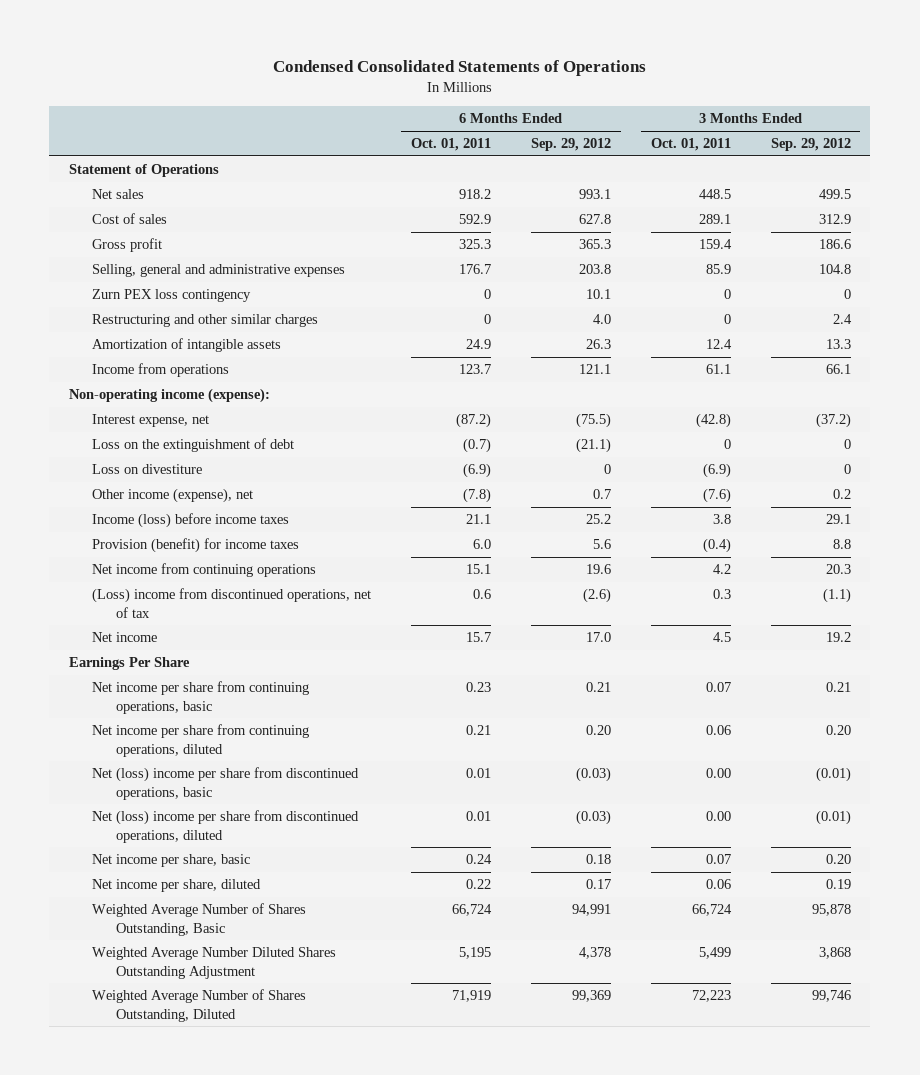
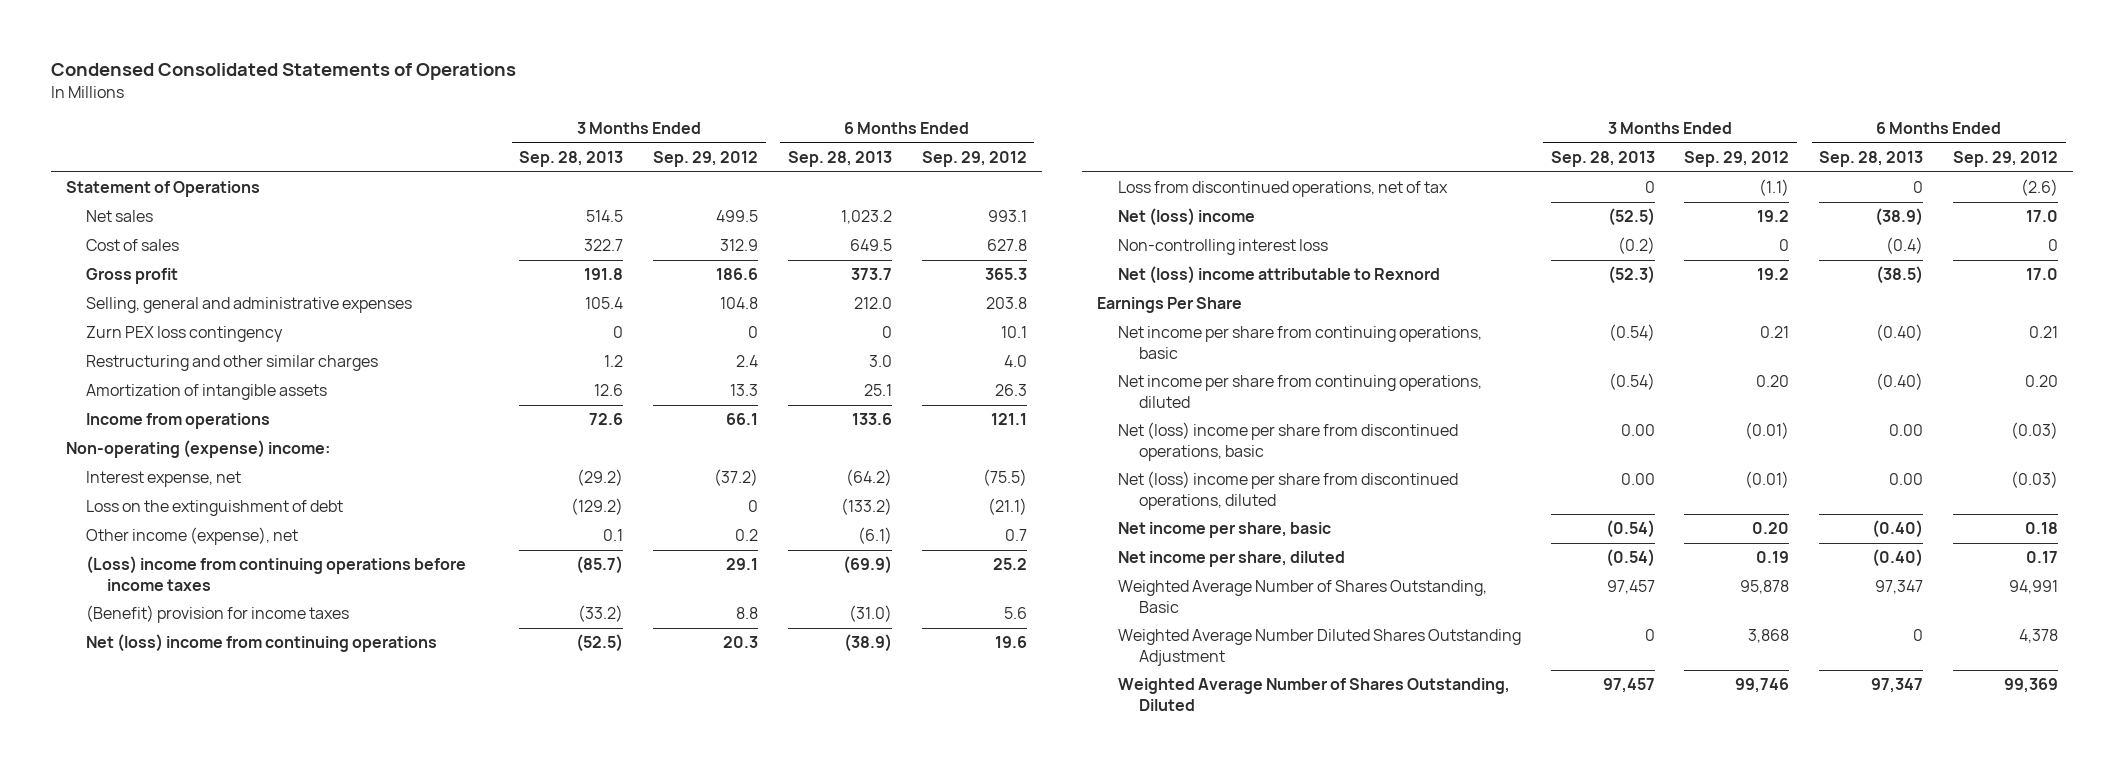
- | 6 Months Ended Oct. 01, 2011 | 6 Months Ended Sep. 29, 2012 | 3 Months Ended Oct. 01, 2011 | 3 Months Ended Sep. 29, 2012
+ | 3 Months Ended Sep. 28, 2013 | 3 Months Ended Sep. 29, 2012 | 6 Months Ended Sep. 28, 2013 | 6 Months Ended Sep. 29, 2012
- Non-operating income (expense):
+ Non-operating (expense) income:
- Loss on divestiture | (6.9) | 0 | (6.9) | 0
- Income (loss) before income taxes | 21.1 | 25.2 | 3.8 | 29.1
- Provision (benefit) for income taxes | 6.0 | 5.6 | (0.4) | 8.8
- Net income from continuing operations | 15.1 | 19.6 | 4.2 | 20.3
- (Loss) income from discontinued operations, net of tax | 0.6 | (2.6) | 0.3 | (1.1)
- Net income | 15.7 | 17.0 | 4.5 | 19.2
+ (Loss) income from continuing operations before income taxes | (85.7) | 29.1 | (69.9) | 25.2
+ (Benefit) provision for income taxes | (33.2) | 8.8 | (31.0) | 5.6
+ Net (loss) income from continuing operations | (52.5) | 20.3 | (38.9) | 19.6
+ Loss from discontinued operations, net of tax | 0 | (1.1) | 0 | (2.6)
+ Net (loss) income | (52.5) | 19.2 | (38.9) | 17.0
+ Non-controlling interest loss | (0.2) | 0 | (0.4) | 0
+ Net (loss) income attributable to Rexnord | (52.3) | 19.2 | (38.5) | 17.0

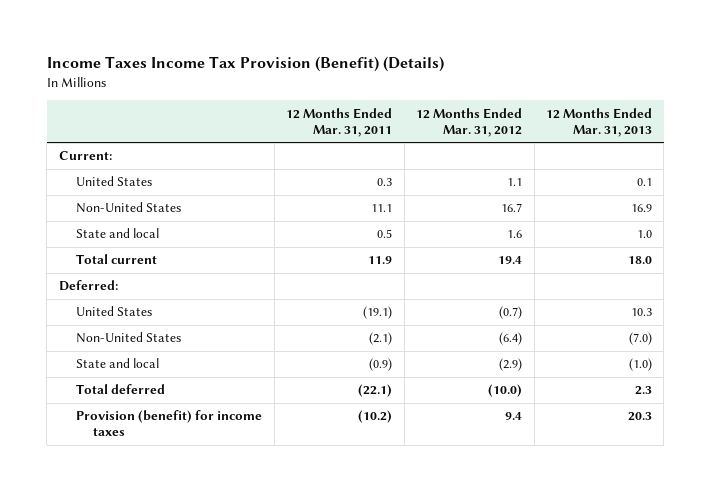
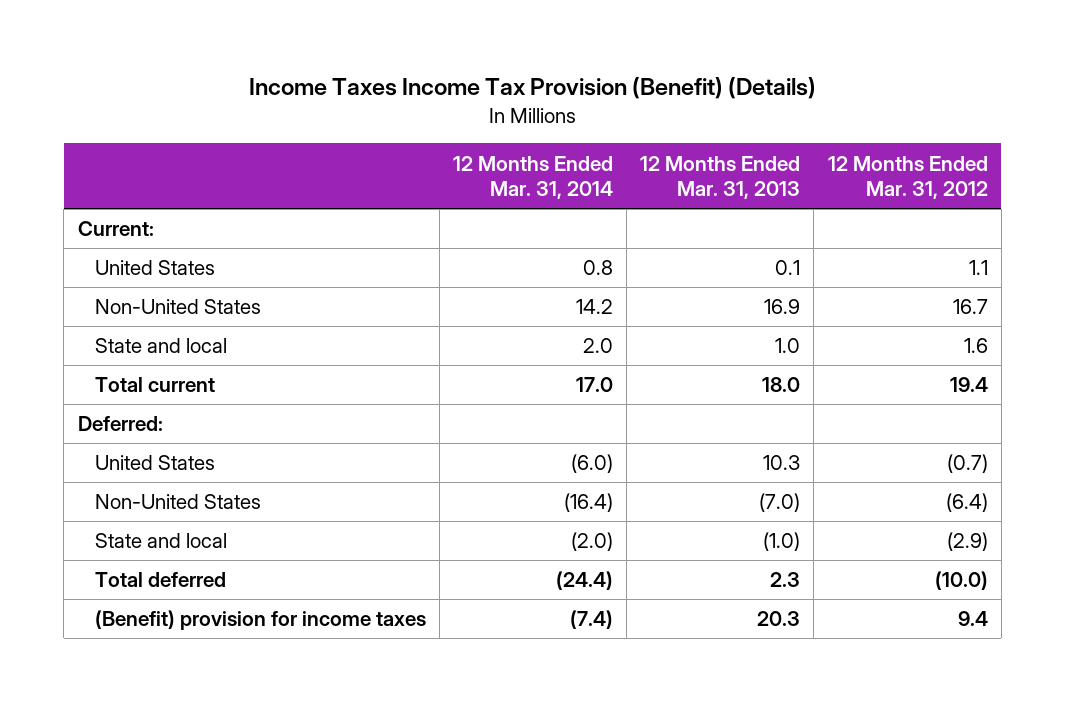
- | 12 Months Ended Mar. 31, 2011 | 12 Months Ended Mar. 31, 2012 | 12 Months Ended Mar. 31, 2013
+ | 12 Months Ended Mar. 31, 2014 | 12 Months Ended Mar. 31, 2013 | 12 Months Ended Mar. 31, 2012
- Provision (benefit) for income taxes | (10.2) | 9.4 | 20.3
+ (Benefit) provision for income taxes | (7.4) | 20.3 | 9.4

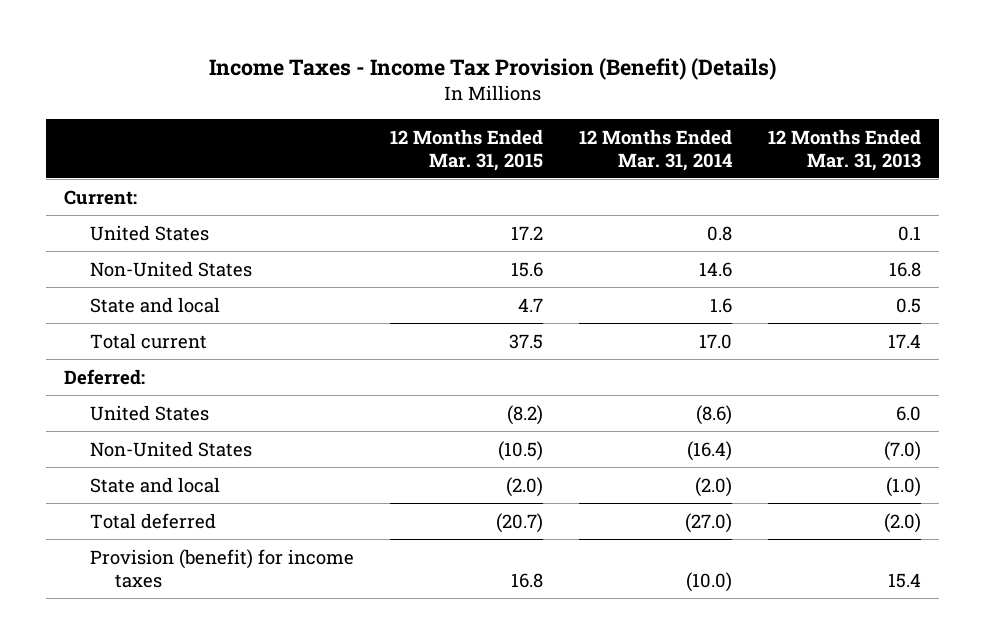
- Income Taxes Income Tax Provision (Benefit) (Details)
+ Income Taxes - Income Tax Provision (Benefit) (Details)
- | 12 Months Ended Mar. 31, 2014 | 12 Months Ended Mar. 31, 2013 | 12 Months Ended Mar. 31, 2012
+ | 12 Months Ended Mar. 31, 2015 | 12 Months Ended Mar. 31, 2014 | 12 Months Ended Mar. 31, 2013
- Non-United States | 14.2 | 16.9 | 16.7
- State and local | 2.0 | 1.0 | 1.6
- Total current | 17.0 | 18.0 | 19.4
+ Non-United States | 15.6 | 14.6 | 16.8
+ State and local | 4.7 | 1.6 | 0.5
+ Total current | 37.5 | 17.0 | 17.4
- United States | (6.0) | 10.3 | (0.7)
+ United States | (8.2) | (8.6) | 6.0
- Total deferred | (24.4) | 2.3 | (10.0)
- (Benefit) provision for income taxes | (7.4) | 20.3 | 9.4
+ Total deferred | (20.7) | (27.0) | (2.0)
+ Provision (benefit) for income taxes | 16.8 | (10.0) | 15.4

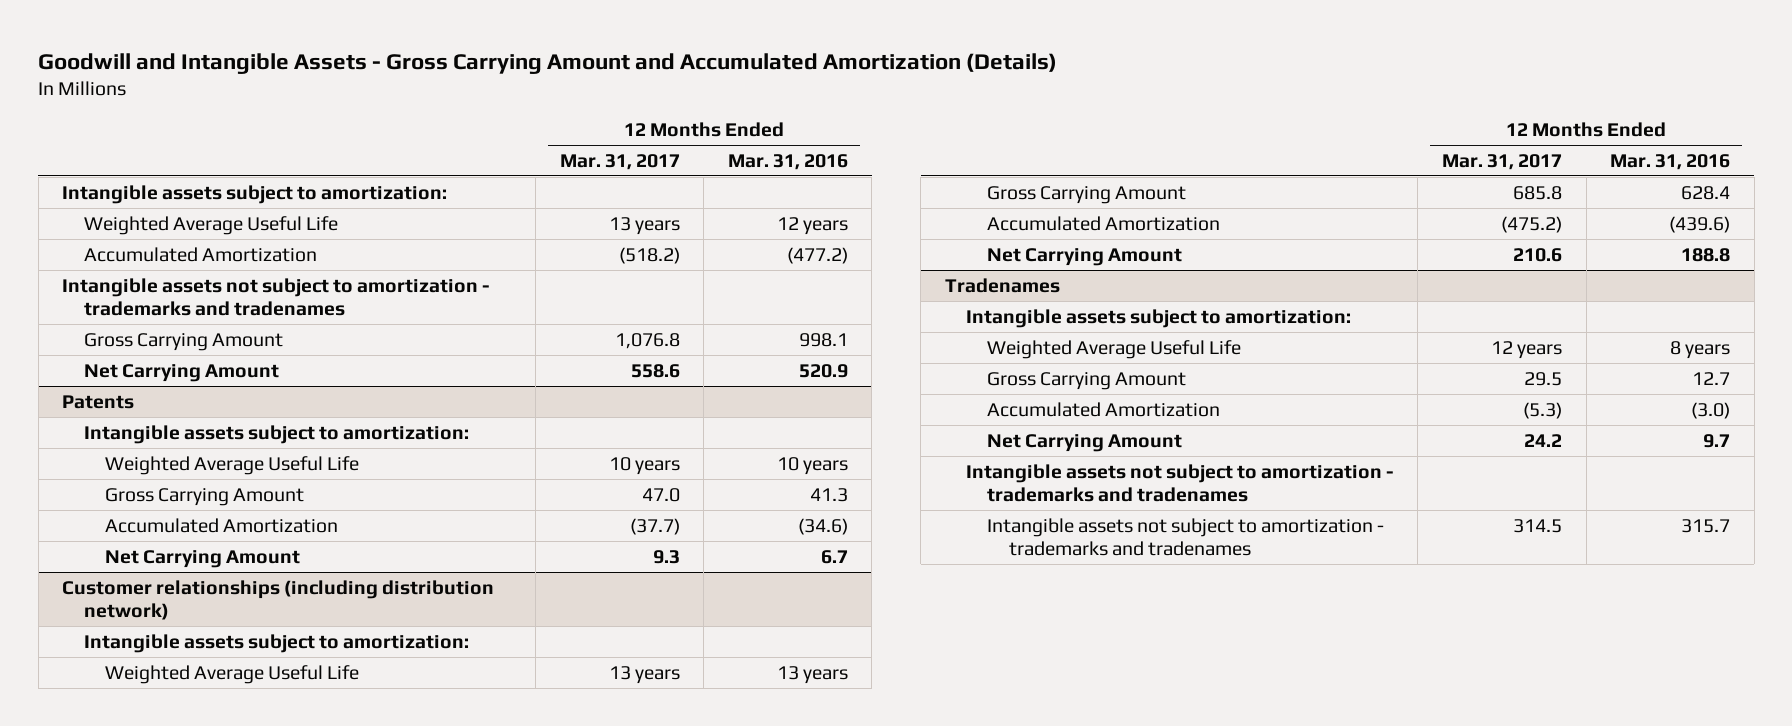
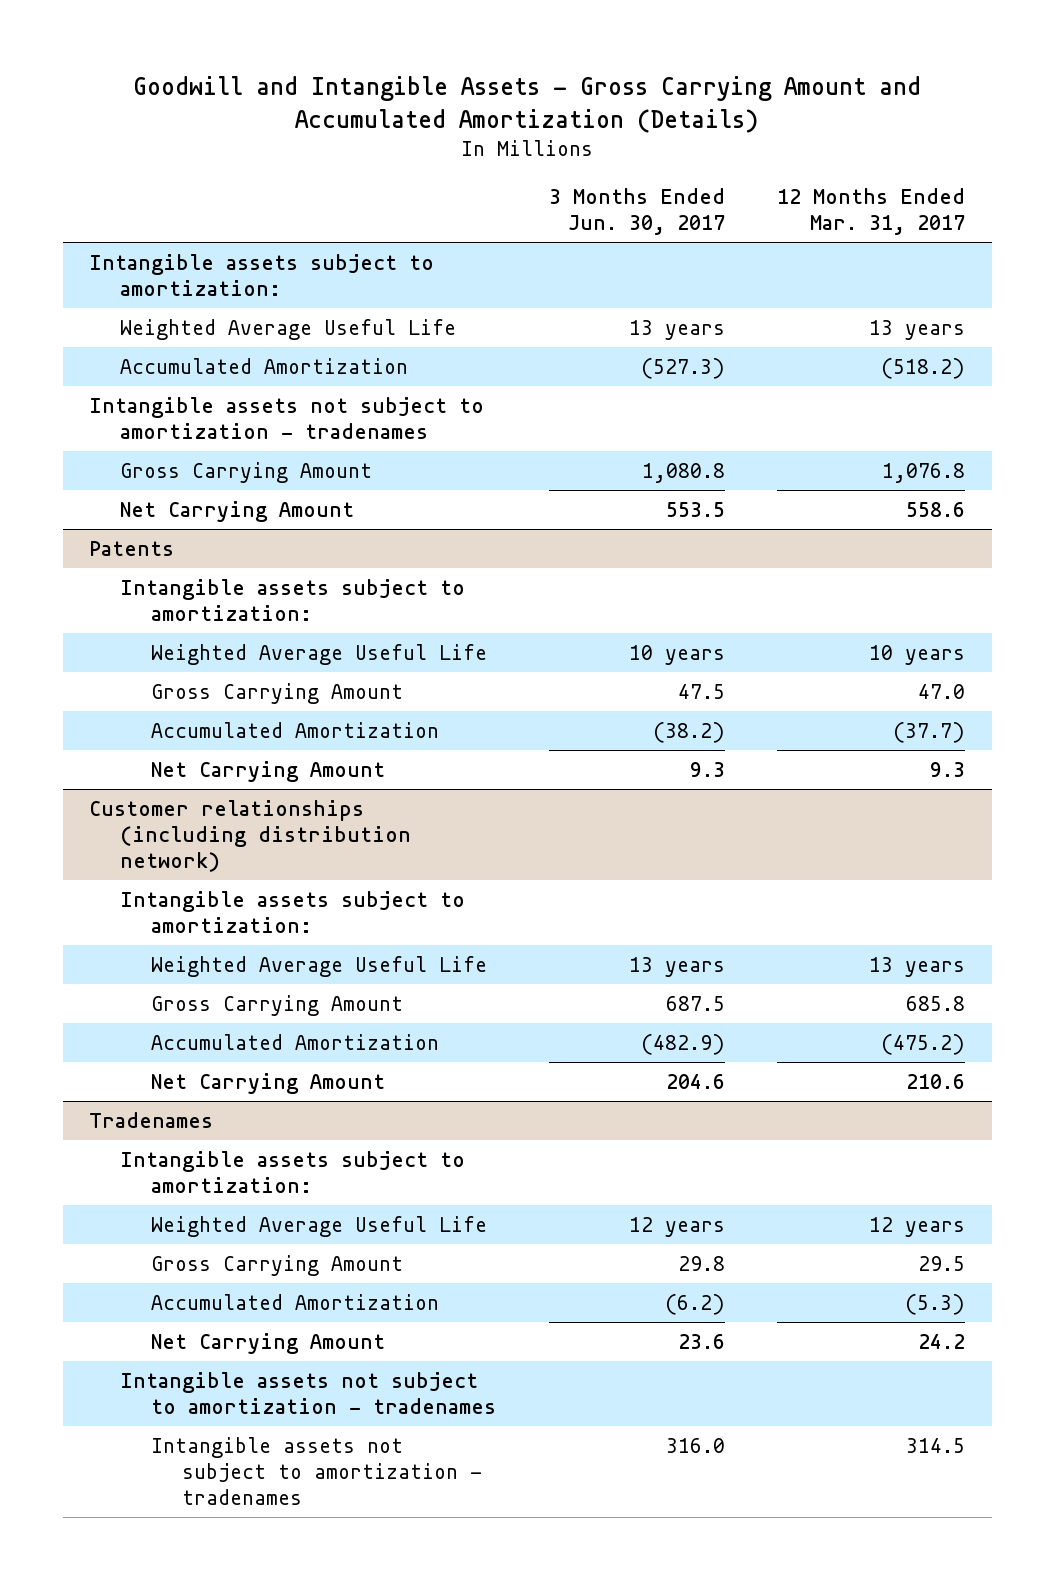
- | 12 Months Ended Mar. 31, 2017 | 12 Months Ended Mar. 31, 2016
+ | 3 Months Ended Jun. 30, 2017 | 12 Months Ended Mar. 31, 2017
- Intangible assets not subject to amortization - trademarks and tradenames
+ Intangible assets not subject to amortization - tradenames
@ Tradenames
- Intangible assets not subject to amortization - trademarks and tradenames
- Intangible assets not subject to amortization - trademarks and tradenames | 314.5 | 315.7
+ Intangible assets not subject to amortization - tradenames
+ Intangible assets not subject to amortization - tradenames | 316.0 | 314.5

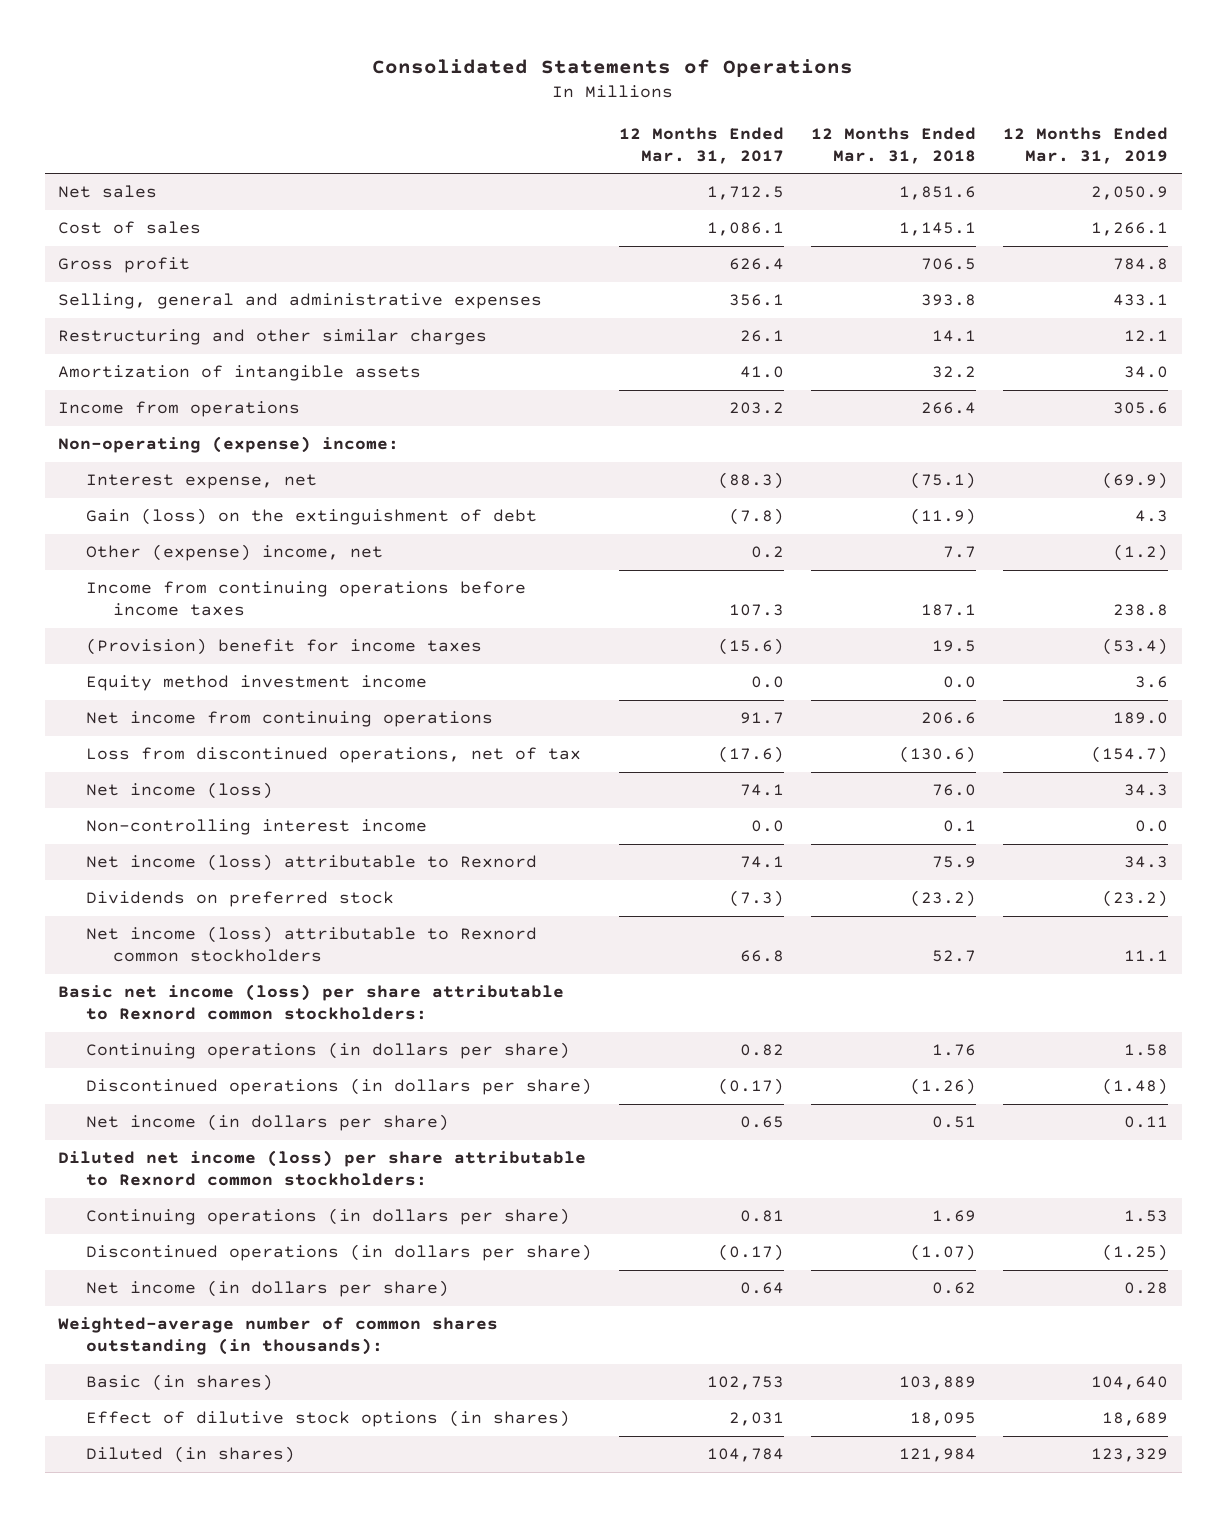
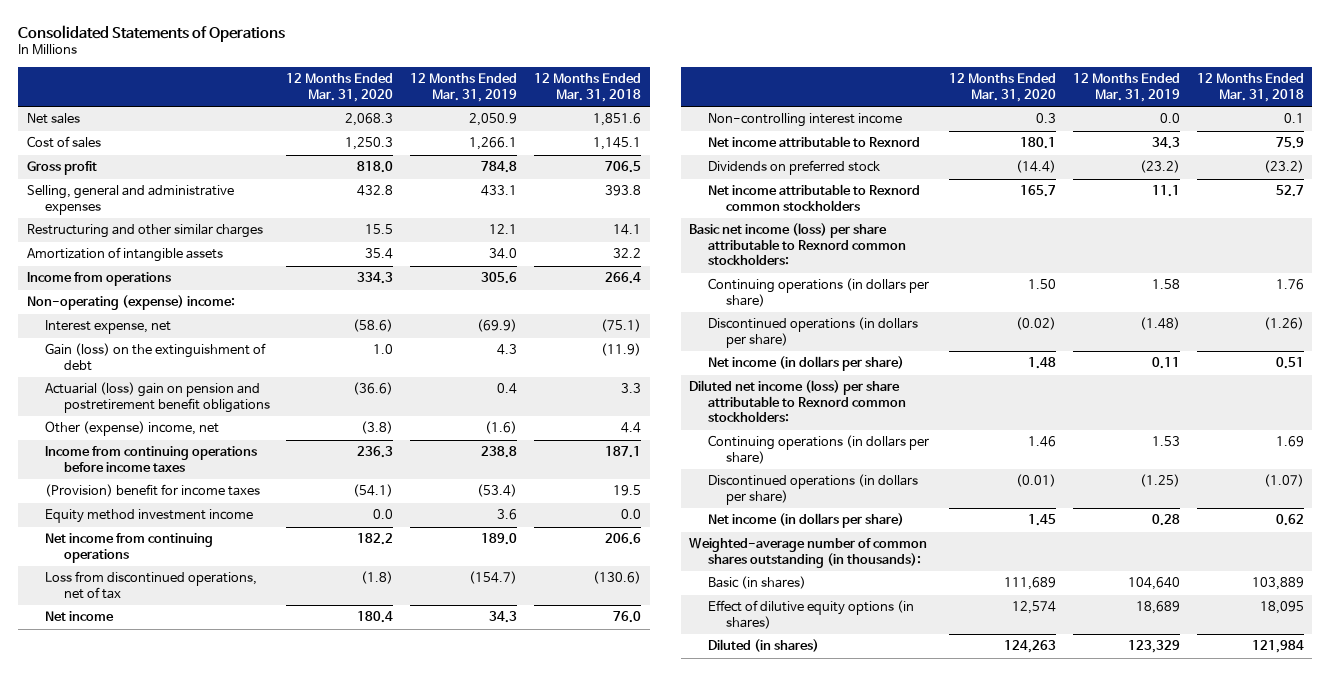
- | 12 Months Ended Mar. 31, 2017 | 12 Months Ended Mar. 31, 2018 | 12 Months Ended Mar. 31, 2019
+ | 12 Months Ended Mar. 31, 2020 | 12 Months Ended Mar. 31, 2019 | 12 Months Ended Mar. 31, 2018
- Other (expense) income, net | 0.2 | 7.7 | (1.2)
+ Actuarial (loss) gain on pension and postretirement benefit obligations | (36.6) | 0.4 | 3.3
+ Other (expense) income, net | (3.8) | (1.6) | 4.4
- Net income (loss) | 74.1 | 76.0 | 34.3
+ Net income | 180.4 | 34.3 | 76.0
- Net income (loss) attributable to Rexnord | 74.1 | 75.9 | 34.3
+ Net income attributable to Rexnord | 180.1 | 34.3 | 75.9
- Net income (loss) attributable to Rexnord common stockholders | 66.8 | 52.7 | 11.1
+ Net income attributable to Rexnord common stockholders | 165.7 | 11.1 | 52.7
- Effect of dilutive stock options (in shares) | 2,031 | 18,095 | 18,689
+ Effect of dilutive equity options (in shares) | 12,574 | 18,689 | 18,095

